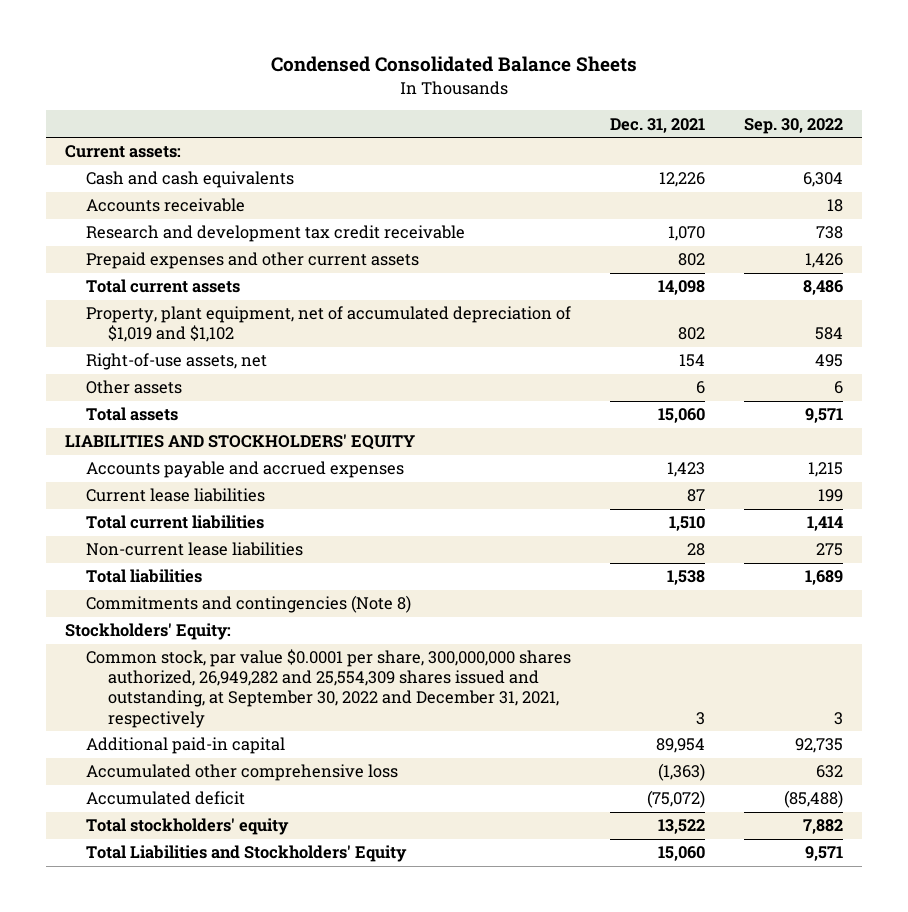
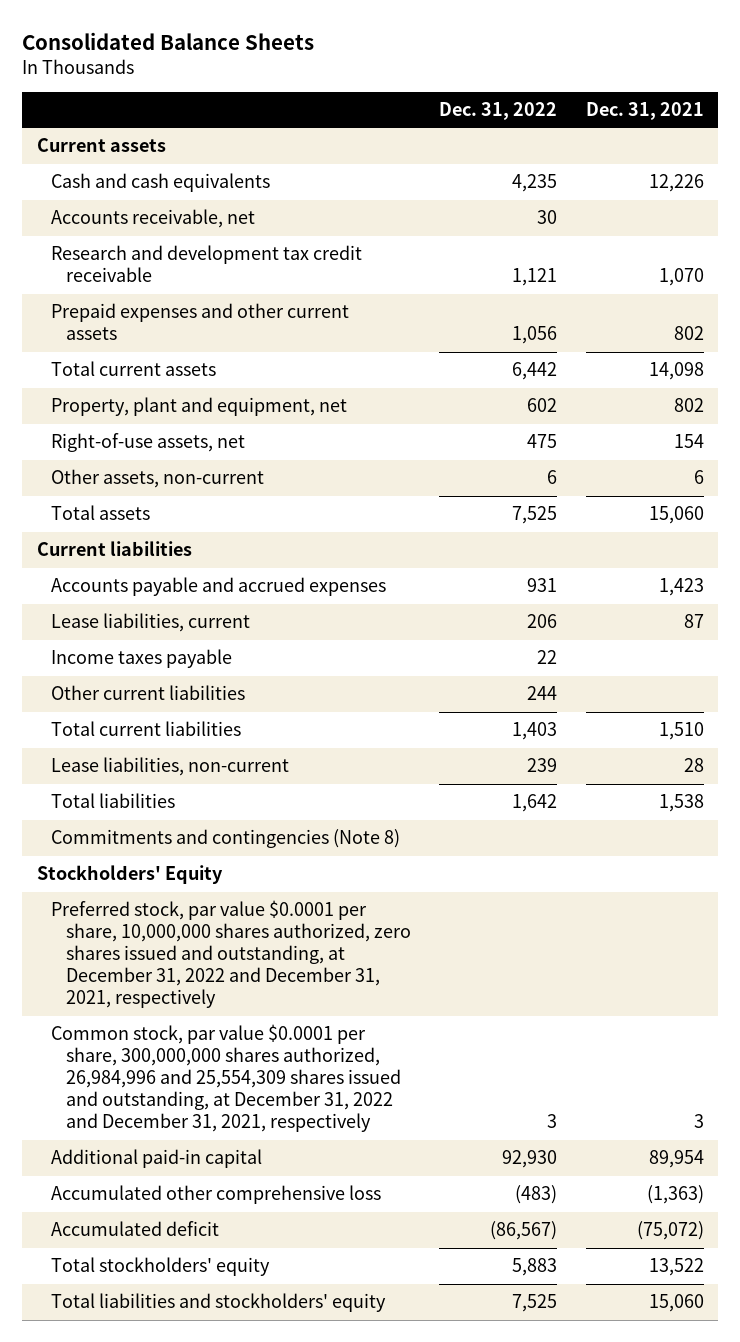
- Condensed Consolidated Balance Sheets
+ Consolidated Balance Sheets
- | Dec. 31, 2021 | Sep. 30, 2022
+ | Dec. 31, 2022 | Dec. 31, 2021
- Current assets:
+ Current assets
- Accounts receivable | | 18
+ Accounts receivable, net | 30 |
- Property, plant equipment, net of accumulated depreciation of $1,019 and $1,102 | 802 | 584
+ Property, plant and equipment, net | 602 | 802
- Other assets | 6 | 6
+ Other assets, non-current | 6 | 6
- LIABILITIES AND STOCKHOLDERS' EQUITY
+ Current liabilities
- Current lease liabilities | 87 | 199
+ Lease liabilities, current | 206 | 87
+ Income taxes payable | 22 |
+ Other current liabilities | 244 |
- Non-current lease liabilities | 28 | 275
+ Lease liabilities, non-current | 239 | 28
- Stockholders' Equity:
- Common stock, par value $0.0001 per share, 300,000,000 shares authorized, 26,949,282 and 25,554,309 shares issued and outstanding, at September 30, 2022 and December 31, 2021, respectively | 3 | 3
+ Stockholders' Equity
+ Preferred stock, par value $0.0001 per share, 10,000,000 shares authorized, zero shares issued and outstanding, at December 31, 2022 and December 31, 2021, respectively
+ Common stock, par value $0.0001 per share, 300,000,000 shares authorized, 26,984,996 and 25,554,309 shares issued and outstanding, at December 31, 2022 and December 31, 2021, respectively | 3 | 3
- Total Liabilities and Stockholders' Equity | 15,060 | 9,571
+ Total liabilities and stockholders' equity | 7,525 | 15,060

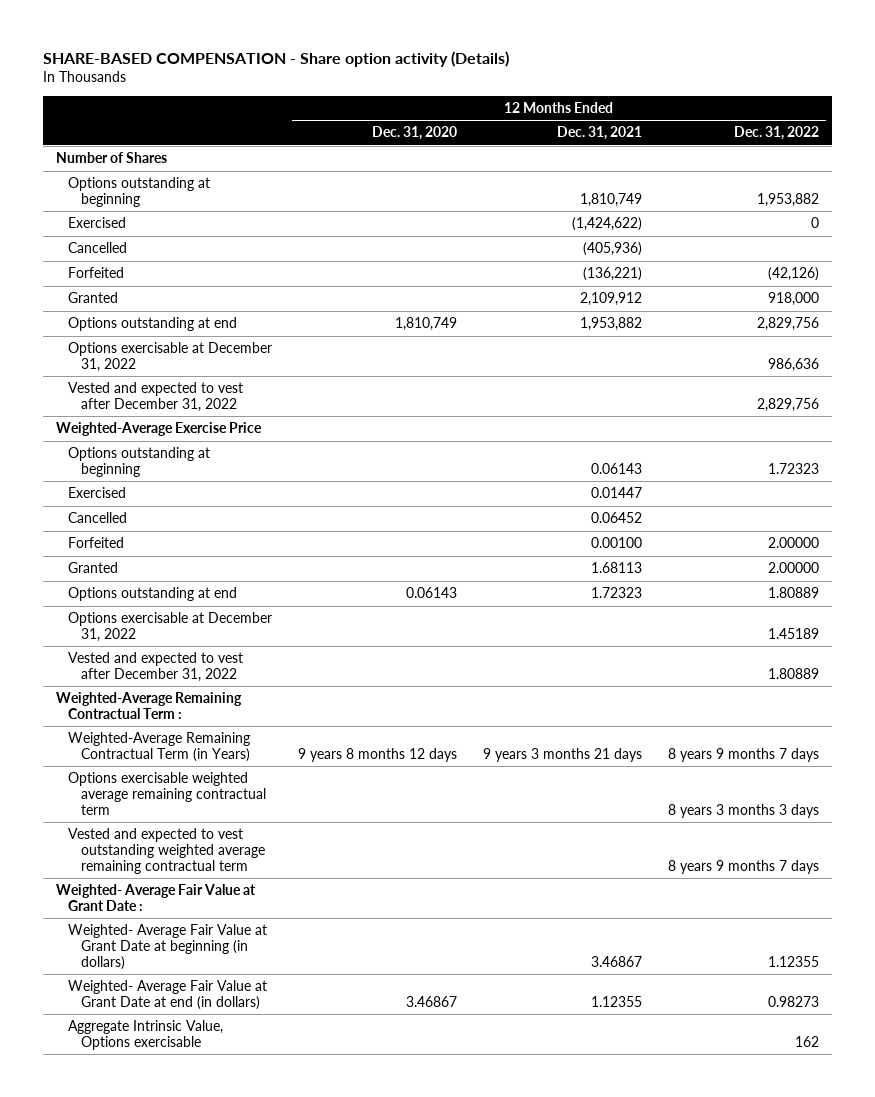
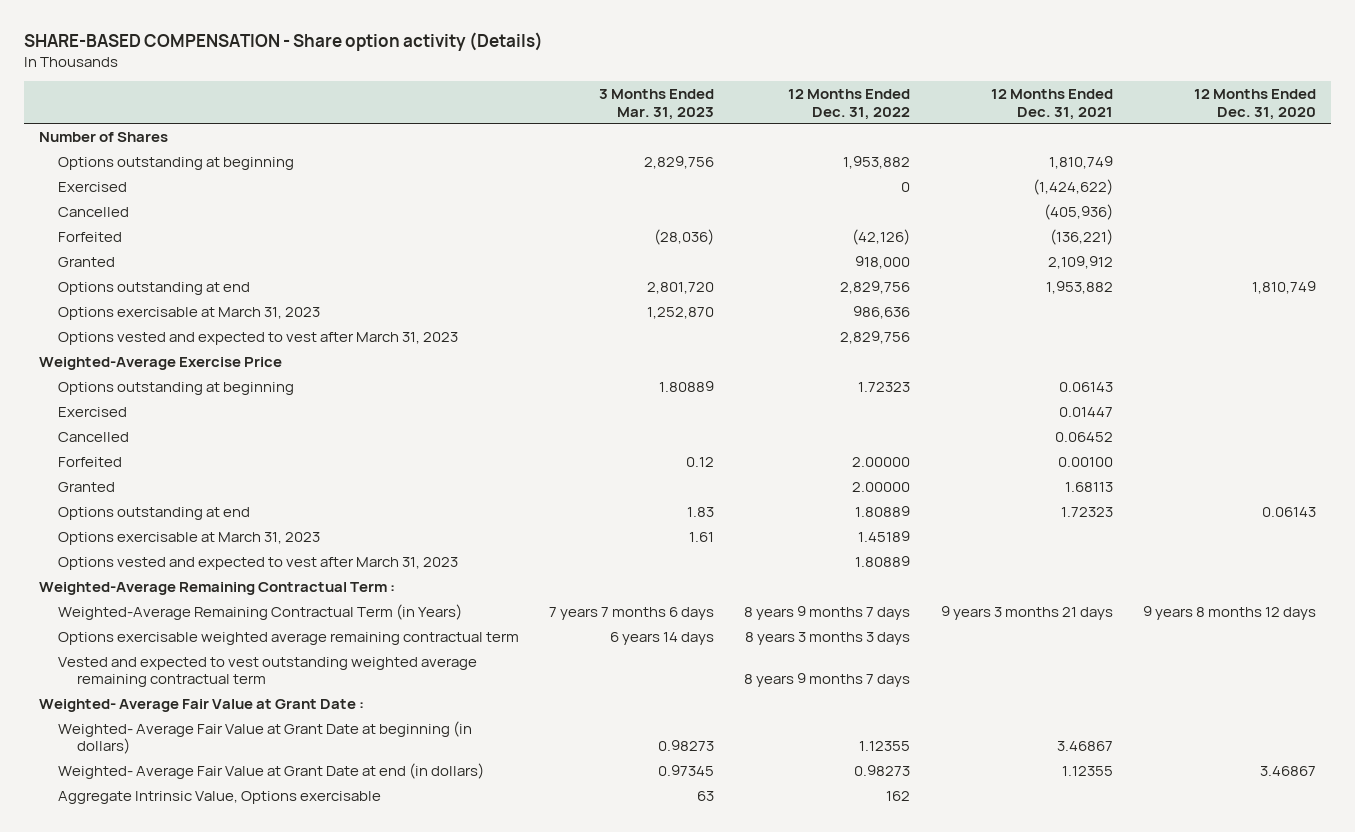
- | 12 Months Ended Dec. 31, 2020 | 12 Months Ended Dec. 31, 2021 | 12 Months Ended Dec. 31, 2022
+ | 3 Months Ended Mar. 31, 2023 | 12 Months Ended Dec. 31, 2022 | 12 Months Ended Dec. 31, 2021 | 12 Months Ended Dec. 31, 2020
- Options exercisable at December 31, 2022 | | | 986,636
- Vested and expected to vest after December 31, 2022 | | | 2,829,756
+ Options exercisable at March 31, 2023 | 1,252,870 | 986,636 | |
+ Options vested and expected to vest after March 31, 2023 | | 2,829,756 | |
- Options exercisable at December 31, 2022 | | | 1.45189
- Vested and expected to vest after December 31, 2022 | | | 1.80889
+ Options exercisable at March 31, 2023 | 1.61 | 1.45189 | |
+ Options vested and expected to vest after March 31, 2023 | | 1.80889 | |

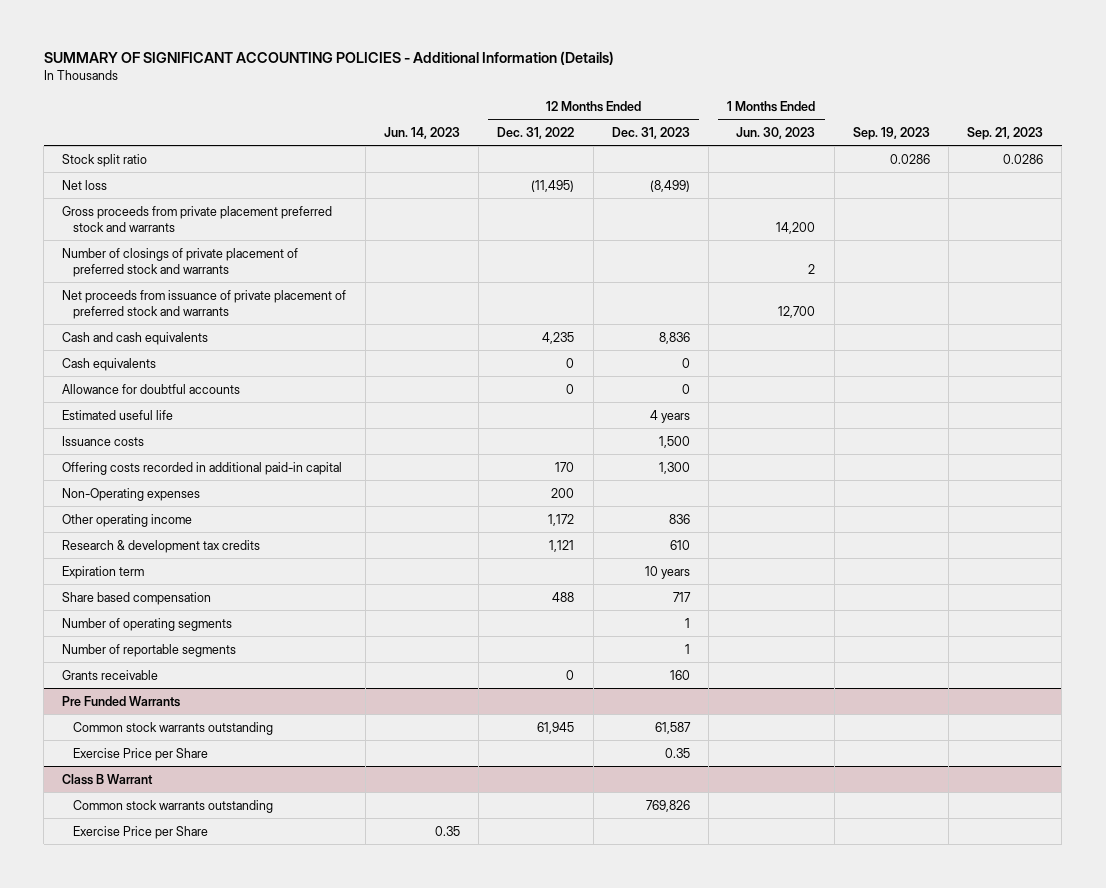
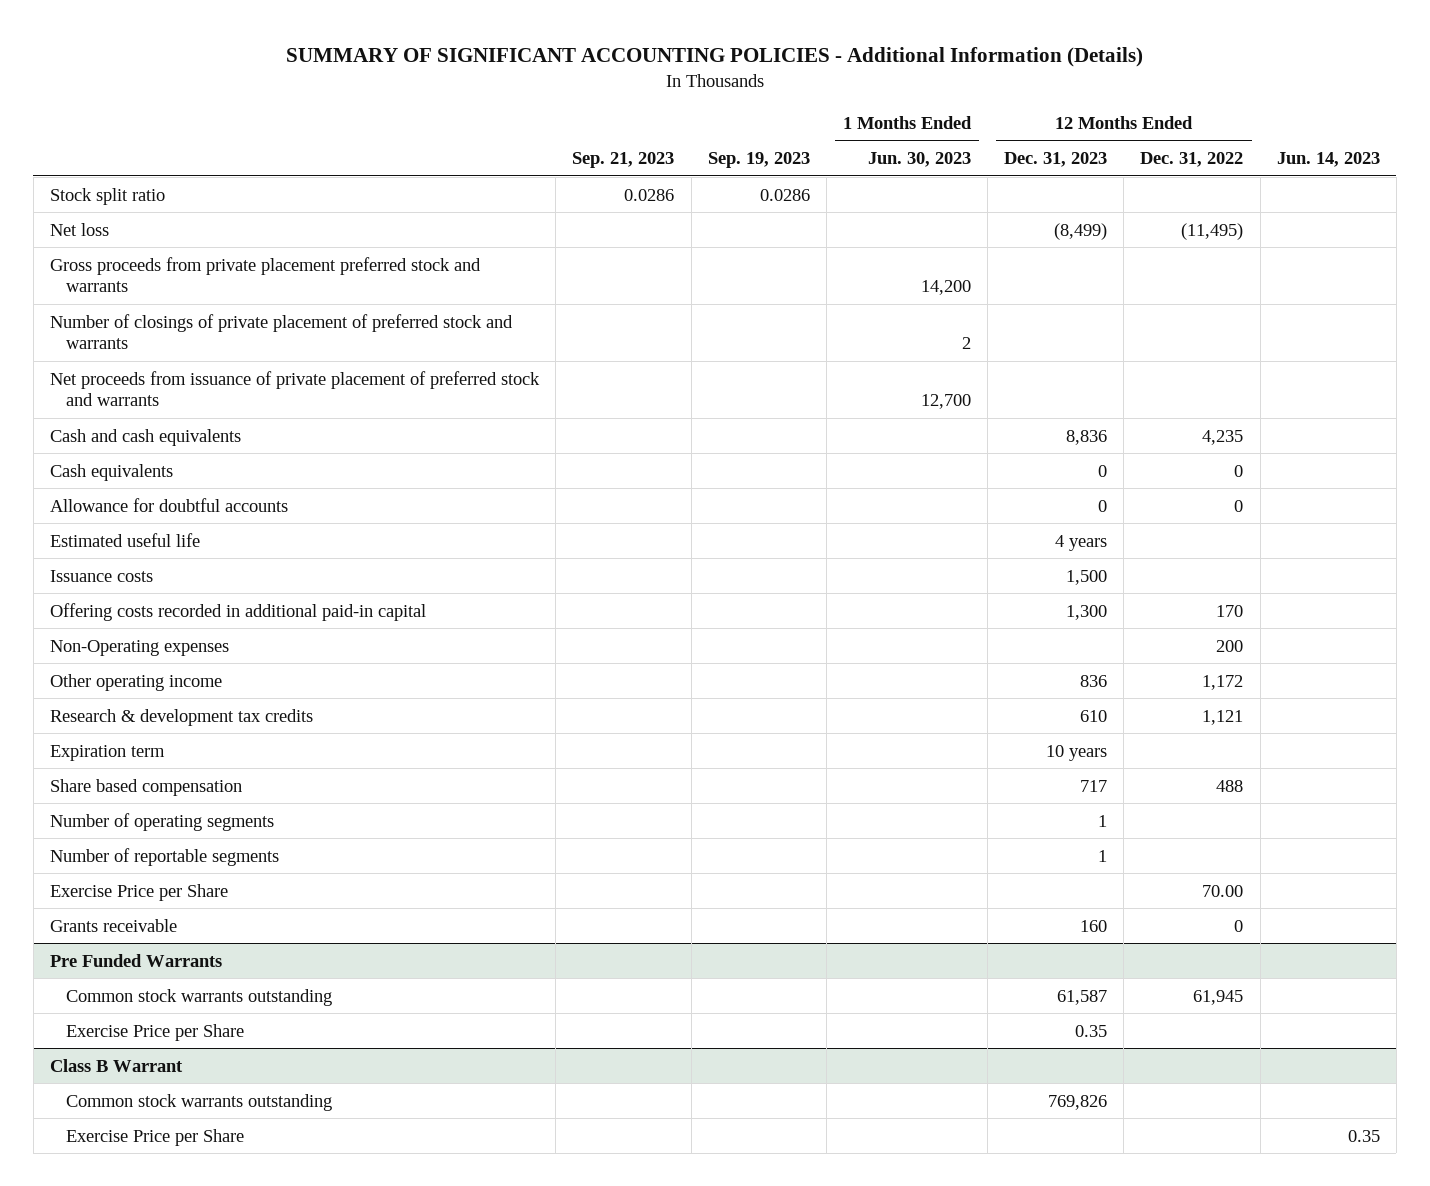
- | Jun. 14, 2023 | 12 Months Ended Dec. 31, 2022 | 12 Months Ended Dec. 31, 2023 | 1 Months Ended Jun. 30, 2023 | Sep. 19, 2023 | Sep. 21, 2023
+ | Sep. 21, 2023 | Sep. 19, 2023 | 1 Months Ended Jun. 30, 2023 | 12 Months Ended Dec. 31, 2023 | 12 Months Ended Dec. 31, 2022 | Jun. 14, 2023
+ Exercise Price per Share | | | | | 70.00 |

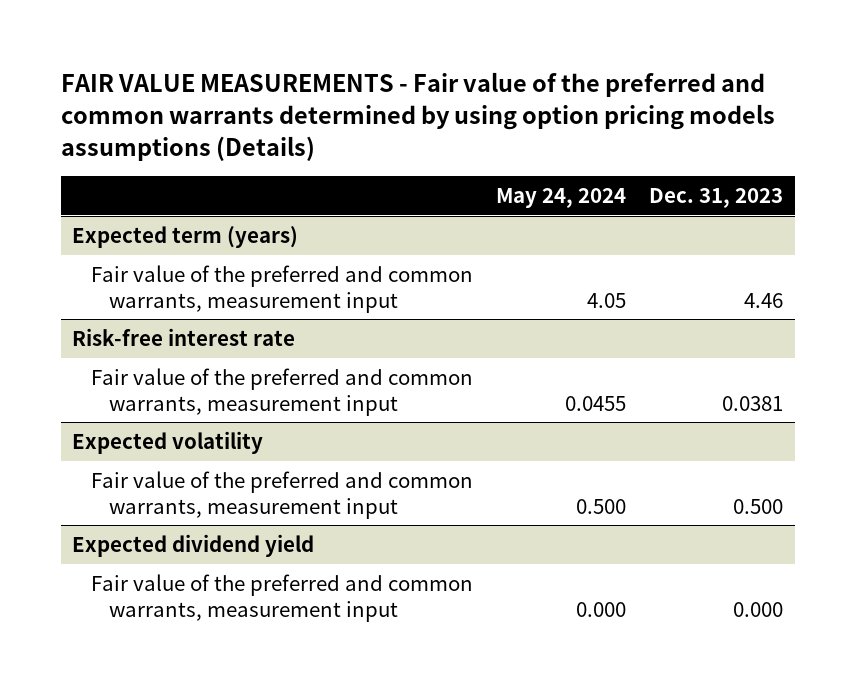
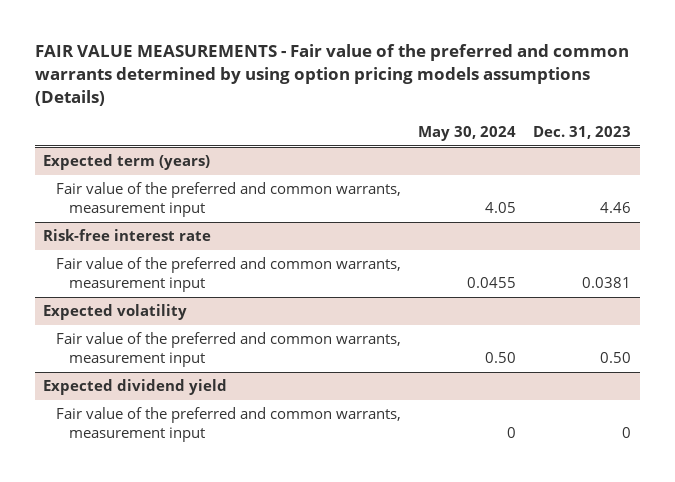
- | May 24, 2024 | Dec. 31, 2023
+ | May 30, 2024 | Dec. 31, 2023
@ Expected volatility
- Fair value of the preferred and common warrants, measurement input | 0.500 | 0.500
+ Fair value of the preferred and common warrants, measurement input | 0.50 | 0.50
@ Expected dividend yield
- Fair value of the preferred and common warrants, measurement input | 0.000 | 0.000
+ Fair value of the preferred and common warrants, measurement input | 0 | 0

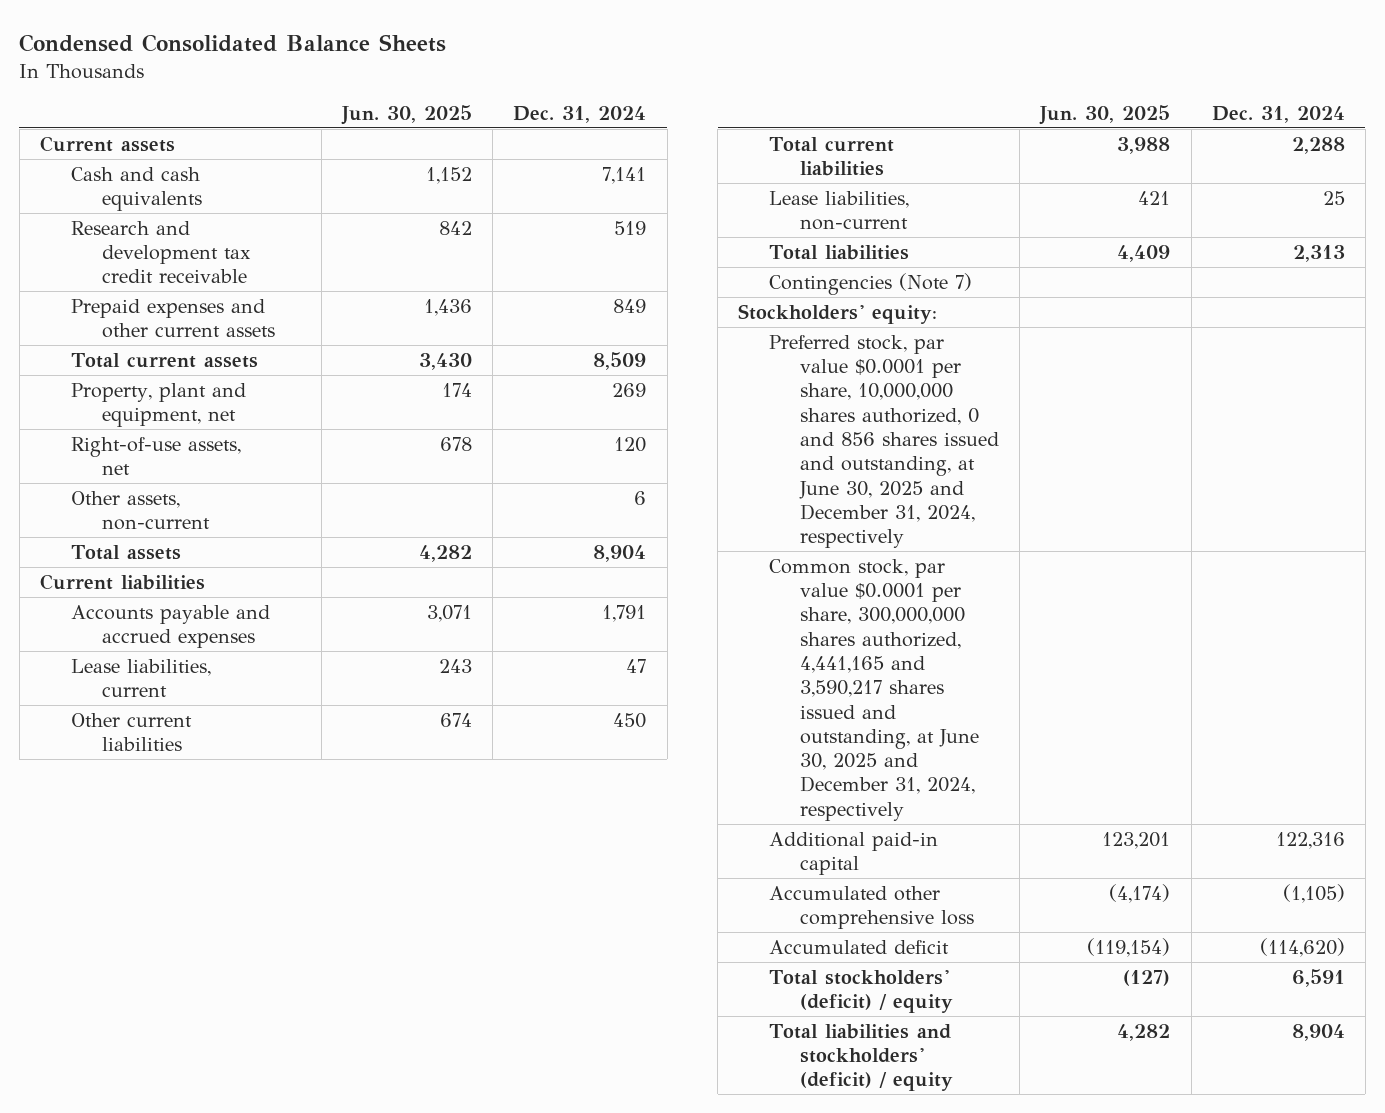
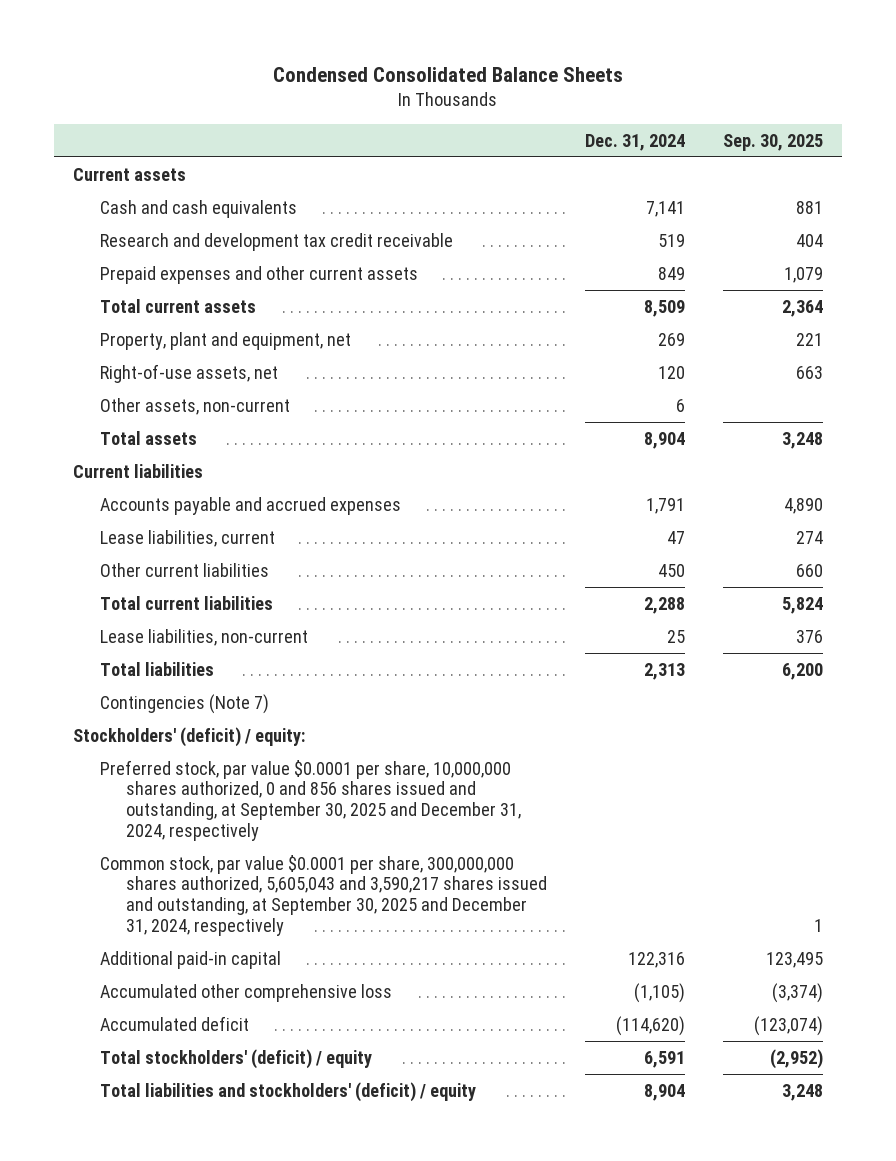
- | Jun. 30, 2025 | Dec. 31, 2024
+ | Dec. 31, 2024 | Sep. 30, 2025
- Stockholders' equity:
- Preferred stock, par value $0.0001 per share, 10,000,000 shares authorized, 0 and 856 shares issued and outstanding, at June 30, 2025 and December 31, 2024, respectively
- Common stock, par value $0.0001 per share, 300,000,000 shares authorized, 4,441,165 and 3,590,217 shares issued and outstanding, at June 30, 2025 and December 31, 2024, respectively
+ Stockholders' (deficit) / equity:
+ Preferred stock, par value $0.0001 per share, 10,000,000 shares authorized, 0 and 856 shares issued and outstanding, at September 30, 2025 and December 31, 2024, respectively
+ Common stock, par value $0.0001 per share, 300,000,000 shares authorized, 5,605,043 and 3,590,217 shares issued and outstanding, at September 30, 2025 and December 31, 2024, respectively | | 1

